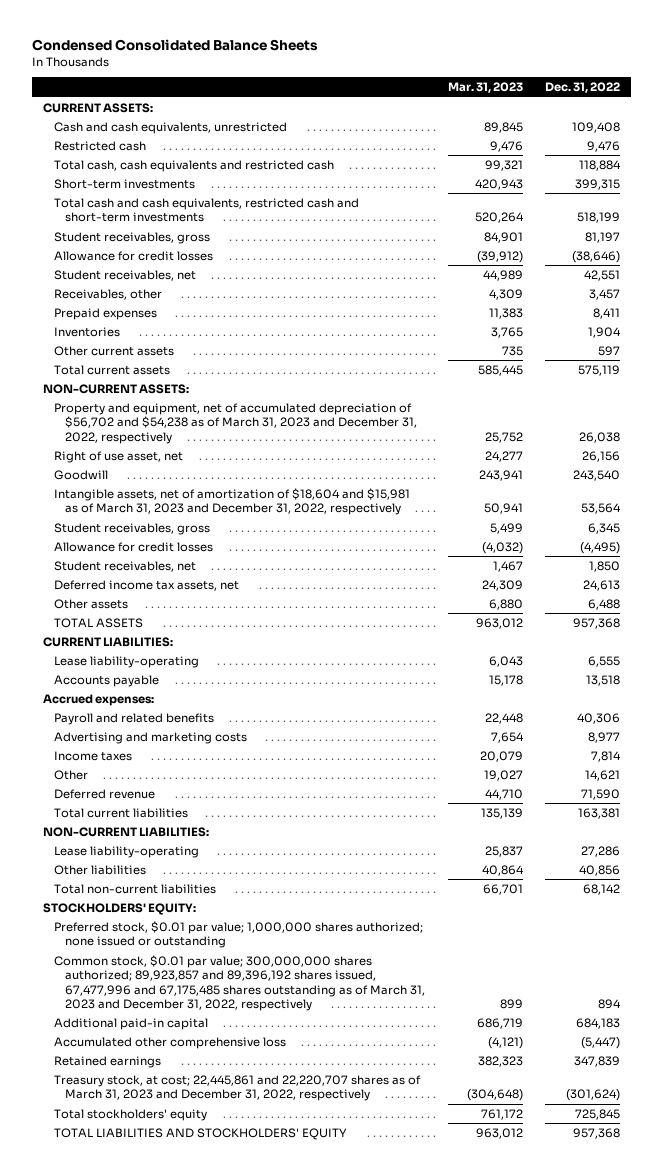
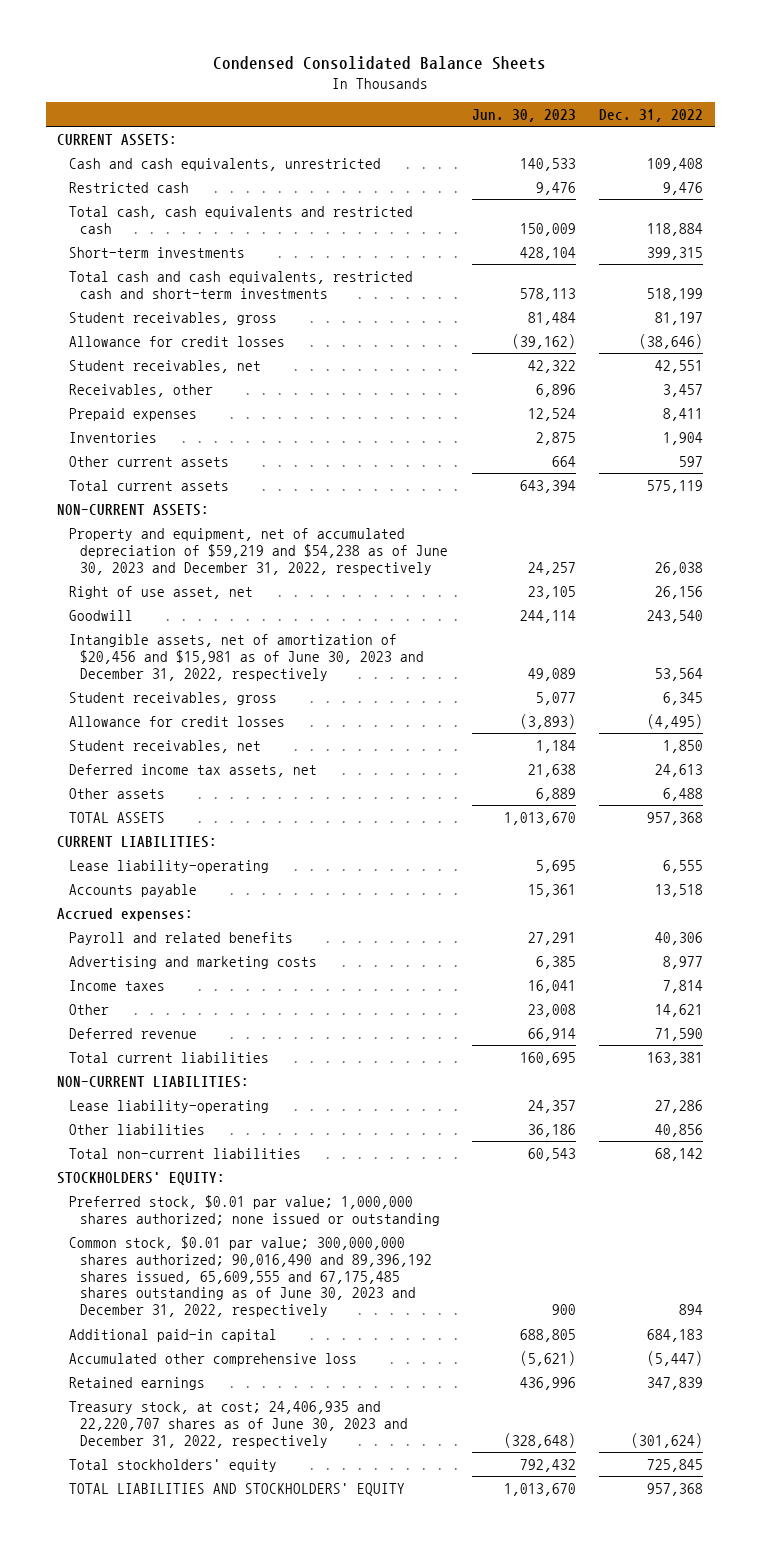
- | Mar. 31, 2023 | Dec. 31, 2022
+ | Jun. 30, 2023 | Dec. 31, 2022
- Property and equipment, net of accumulated depreciation of $56,702 and $54,238 as of March 31, 2023 and December 31, 2022, respectively | 25,752 | 26,038
+ Property and equipment, net of accumulated depreciation of $59,219 and $54,238 as of June 30, 2023 and December 31, 2022, respectively | 24,257 | 26,038
- Intangible assets, net of amortization of $18,604 and $15,981 as of March 31, 2023 and December 31, 2022, respectively | 50,941 | 53,564
+ Intangible assets, net of amortization of $20,456 and $15,981 as of June 30, 2023 and December 31, 2022, respectively | 49,089 | 53,564
- Common stock, $0.01 par value; 300,000,000 shares authorized; 89,923,857 and 89,396,192 shares issued, 67,477,996 and 67,175,485 shares outstanding as of March 31, 2023 and December 31, 2022, respectively | 899 | 894
+ Common stock, $0.01 par value; 300,000,000 shares authorized; 90,016,490 and 89,396,192 shares issued, 65,609,555 and 67,175,485 shares outstanding as of June 30, 2023 and December 31, 2022, respectively | 900 | 894
- Treasury stock, at cost; 22,445,861 and 22,220,707 shares as of March 31, 2023 and December 31, 2022, respectively | (304,648) | (301,624)
+ Treasury stock, at cost; 24,406,935 and 22,220,707 shares as of June 30, 2023 and December 31, 2022, respectively | (328,648) | (301,624)

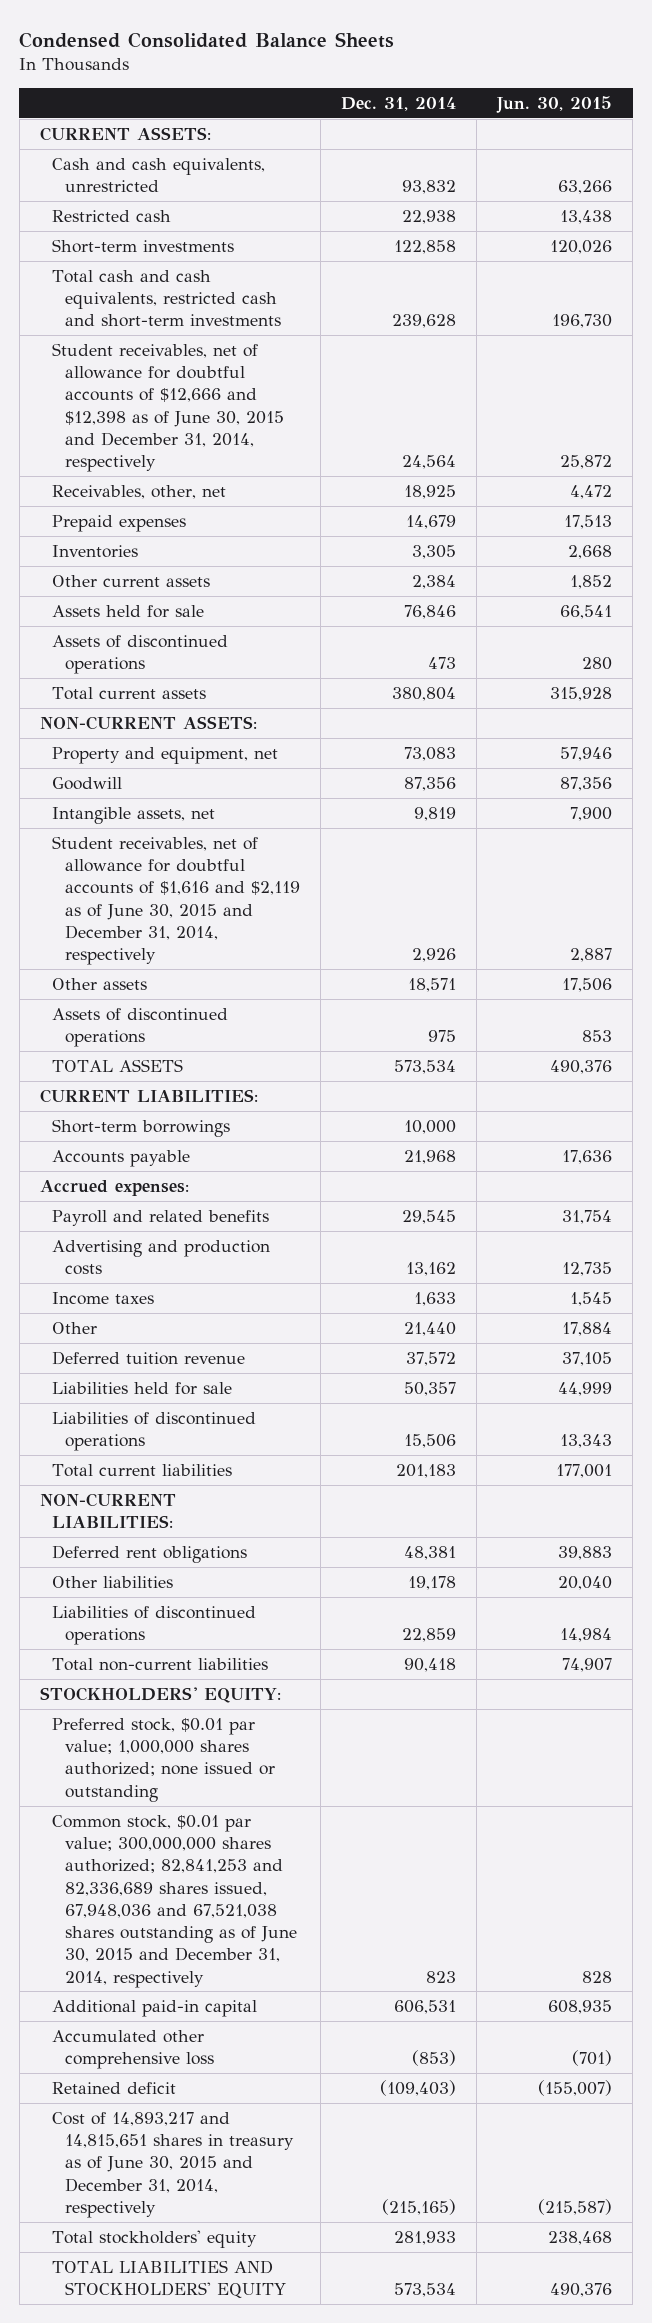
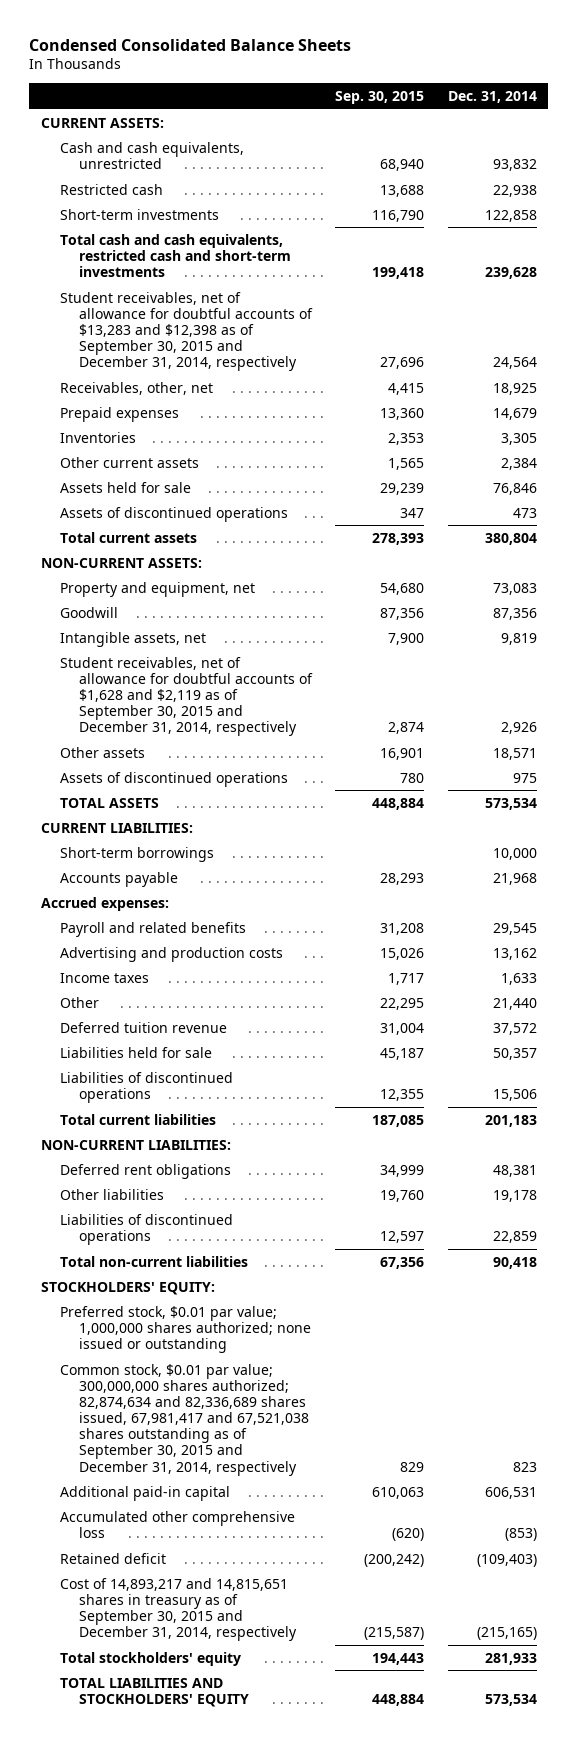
- | Dec. 31, 2014 | Jun. 30, 2015
+ | Sep. 30, 2015 | Dec. 31, 2014
- Student receivables, net of allowance for doubtful accounts of $12,666 and $12,398 as of June 30, 2015 and December 31, 2014, respectively | 24,564 | 25,872
+ Student receivables, net of allowance for doubtful accounts of $13,283 and $12,398 as of September 30, 2015 and December 31, 2014, respectively | 27,696 | 24,564
- Student receivables, net of allowance for doubtful accounts of $1,616 and $2,119 as of June 30, 2015 and December 31, 2014, respectively | 2,926 | 2,887
+ Student receivables, net of allowance for doubtful accounts of $1,628 and $2,119 as of September 30, 2015 and December 31, 2014, respectively | 2,874 | 2,926
- Common stock, $0.01 par value; 300,000,000 shares authorized; 82,841,253 and 82,336,689 shares issued, 67,948,036 and 67,521,038 shares outstanding as of June 30, 2015 and December 31, 2014, respectively | 823 | 828
+ Common stock, $0.01 par value; 300,000,000 shares authorized; 82,874,634 and 82,336,689 shares issued, 67,981,417 and 67,521,038 shares outstanding as of September 30, 2015 and December 31, 2014, respectively | 829 | 823
- Cost of 14,893,217 and 14,815,651 shares in treasury as of June 30, 2015 and December 31, 2014, respectively | (215,165) | (215,587)
+ Cost of 14,893,217 and 14,815,651 shares in treasury as of September 30, 2015 and December 31, 2014, respectively | (215,587) | (215,165)

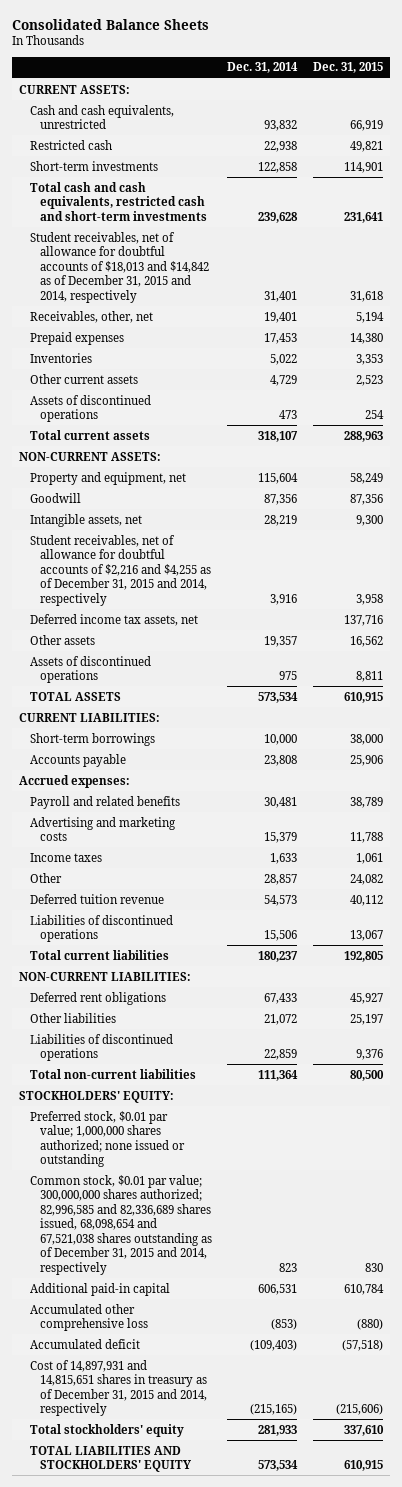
- Condensed Consolidated Balance Sheets
+ Consolidated Balance Sheets
- | Sep. 30, 2015 | Dec. 31, 2014
+ | Dec. 31, 2014 | Dec. 31, 2015
- Student receivables, net of allowance for doubtful accounts of $13,283 and $12,398 as of September 30, 2015 and December 31, 2014, respectively | 27,696 | 24,564
- Receivables, other, net | 4,415 | 18,925
- Prepaid expenses | 13,360 | 14,679
- Inventories | 2,353 | 3,305
- Other current assets | 1,565 | 2,384
- Assets held for sale | 29,239 | 76,846
+ Student receivables, net of allowance for doubtful accounts of $18,013 and $14,842 as of December 31, 2015 and 2014, respectively | 31,401 | 31,618
+ Receivables, other, net | 19,401 | 5,194
+ Prepaid expenses | 17,453 | 14,380
+ Inventories | 5,022 | 3,353
+ Other current assets | 4,729 | 2,523
- Total current assets | 278,393 | 380,804
+ Total current assets | 318,107 | 288,963
- Property and equipment, net | 54,680 | 73,083
+ Property and equipment, net | 115,604 | 58,249
- Intangible assets, net | 7,900 | 9,819
- Student receivables, net of allowance for doubtful accounts of $1,628 and $2,119 as of September 30, 2015 and December 31, 2014, respectively | 2,874 | 2,926
- Other assets | 16,901 | 18,571
+ Intangible assets, net | 28,219 | 9,300
+ Student receivables, net of allowance for doubtful accounts of $2,216 and $4,255 as of December 31, 2015 and 2014, respectively | 3,916 | 3,958
+ Deferred income tax assets, net | | 137,716
+ Other assets | 19,357 | 16,562
- Accounts payable | 28,293 | 21,968
+ Accounts payable | 23,808 | 25,906
- Payroll and related benefits | 31,208 | 29,545
- Advertising and production costs | 15,026 | 13,162
+ Payroll and related benefits | 30,481 | 38,789
+ Advertising and marketing costs | 15,379 | 11,788
- Other | 22,295 | 21,440
- Deferred tuition revenue | 31,004 | 37,572
- Liabilities held for sale | 45,187 | 50,357
+ Other | 28,857 | 24,082
+ Deferred tuition revenue | 54,573 | 40,112
- Total current liabilities | 187,085 | 201,183
+ Total current liabilities | 180,237 | 192,805
- Deferred rent obligations | 34,999 | 48,381
- Other liabilities | 19,760 | 19,178
+ Deferred rent obligations | 67,433 | 45,927
+ Other liabilities | 21,072 | 25,197
- Total non-current liabilities | 67,356 | 90,418
+ Total non-current liabilities | 111,364 | 80,500
- Common stock, $0.01 par value; 300,000,000 shares authorized; 82,874,634 and 82,336,689 shares issued, 67,981,417 and 67,521,038 shares outstanding as of September 30, 2015 and December 31, 2014, respectively | 829 | 823
+ Common stock, $0.01 par value; 300,000,000 shares authorized; 82,996,585 and 82,336,689 shares issued, 68,098,654 and 67,521,038 shares outstanding as of December 31, 2015 and 2014, respectively | 823 | 830
- Retained deficit | (200,242) | (109,403)
- Cost of 14,893,217 and 14,815,651 shares in treasury as of September 30, 2015 and December 31, 2014, respectively | (215,587) | (215,165)
+ Accumulated deficit | (109,403) | (57,518)
+ Cost of 14,897,931 and 14,815,651 shares in treasury as of December 31, 2015 and 2014, respectively | (215,165) | (215,606)

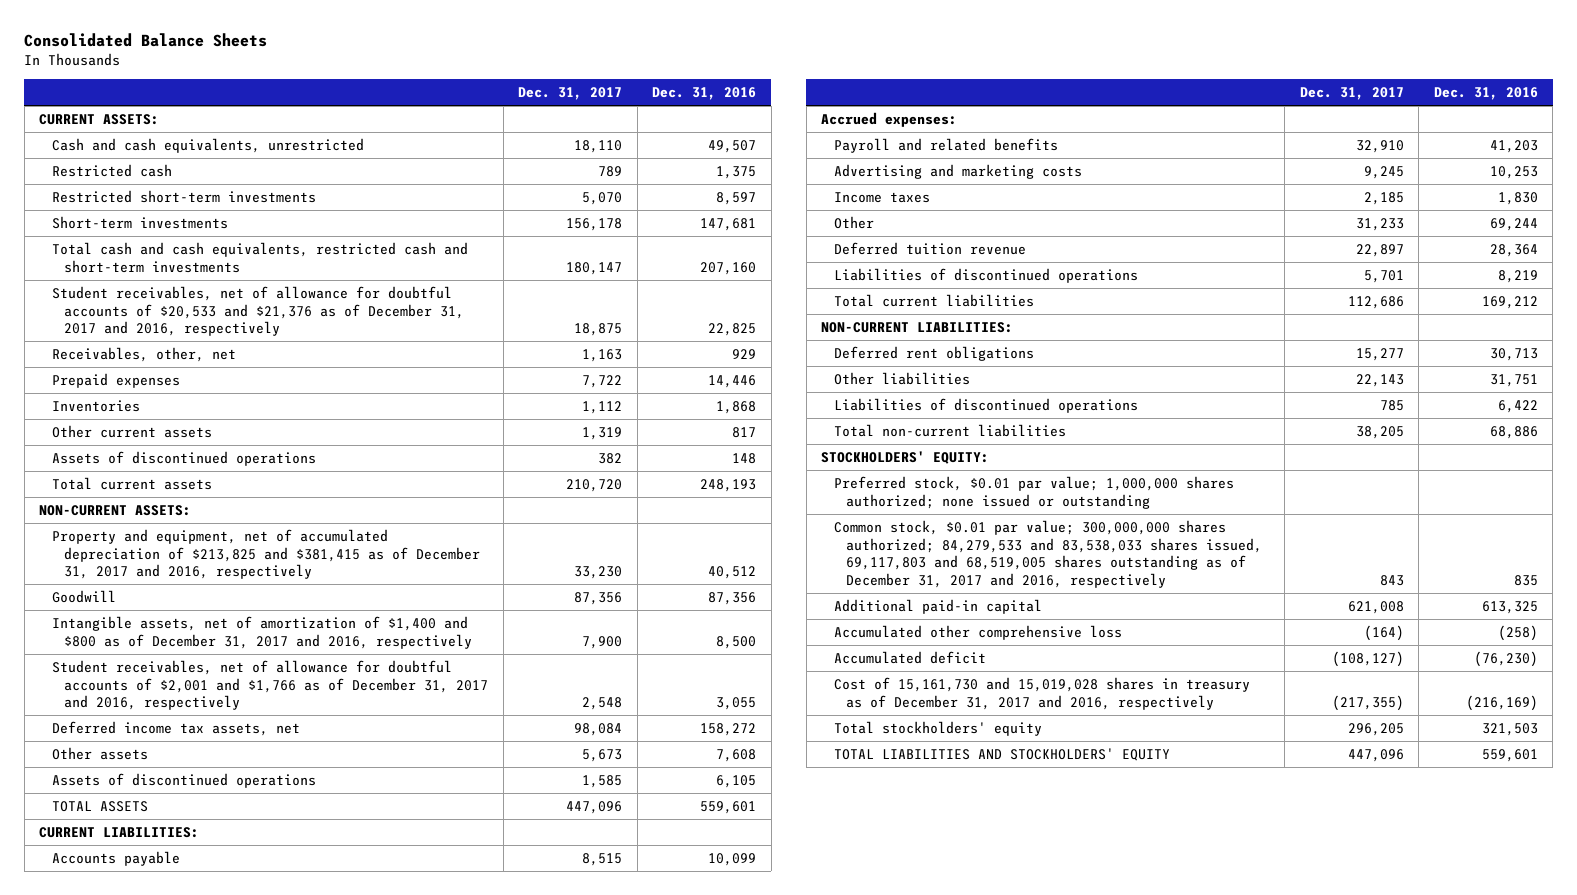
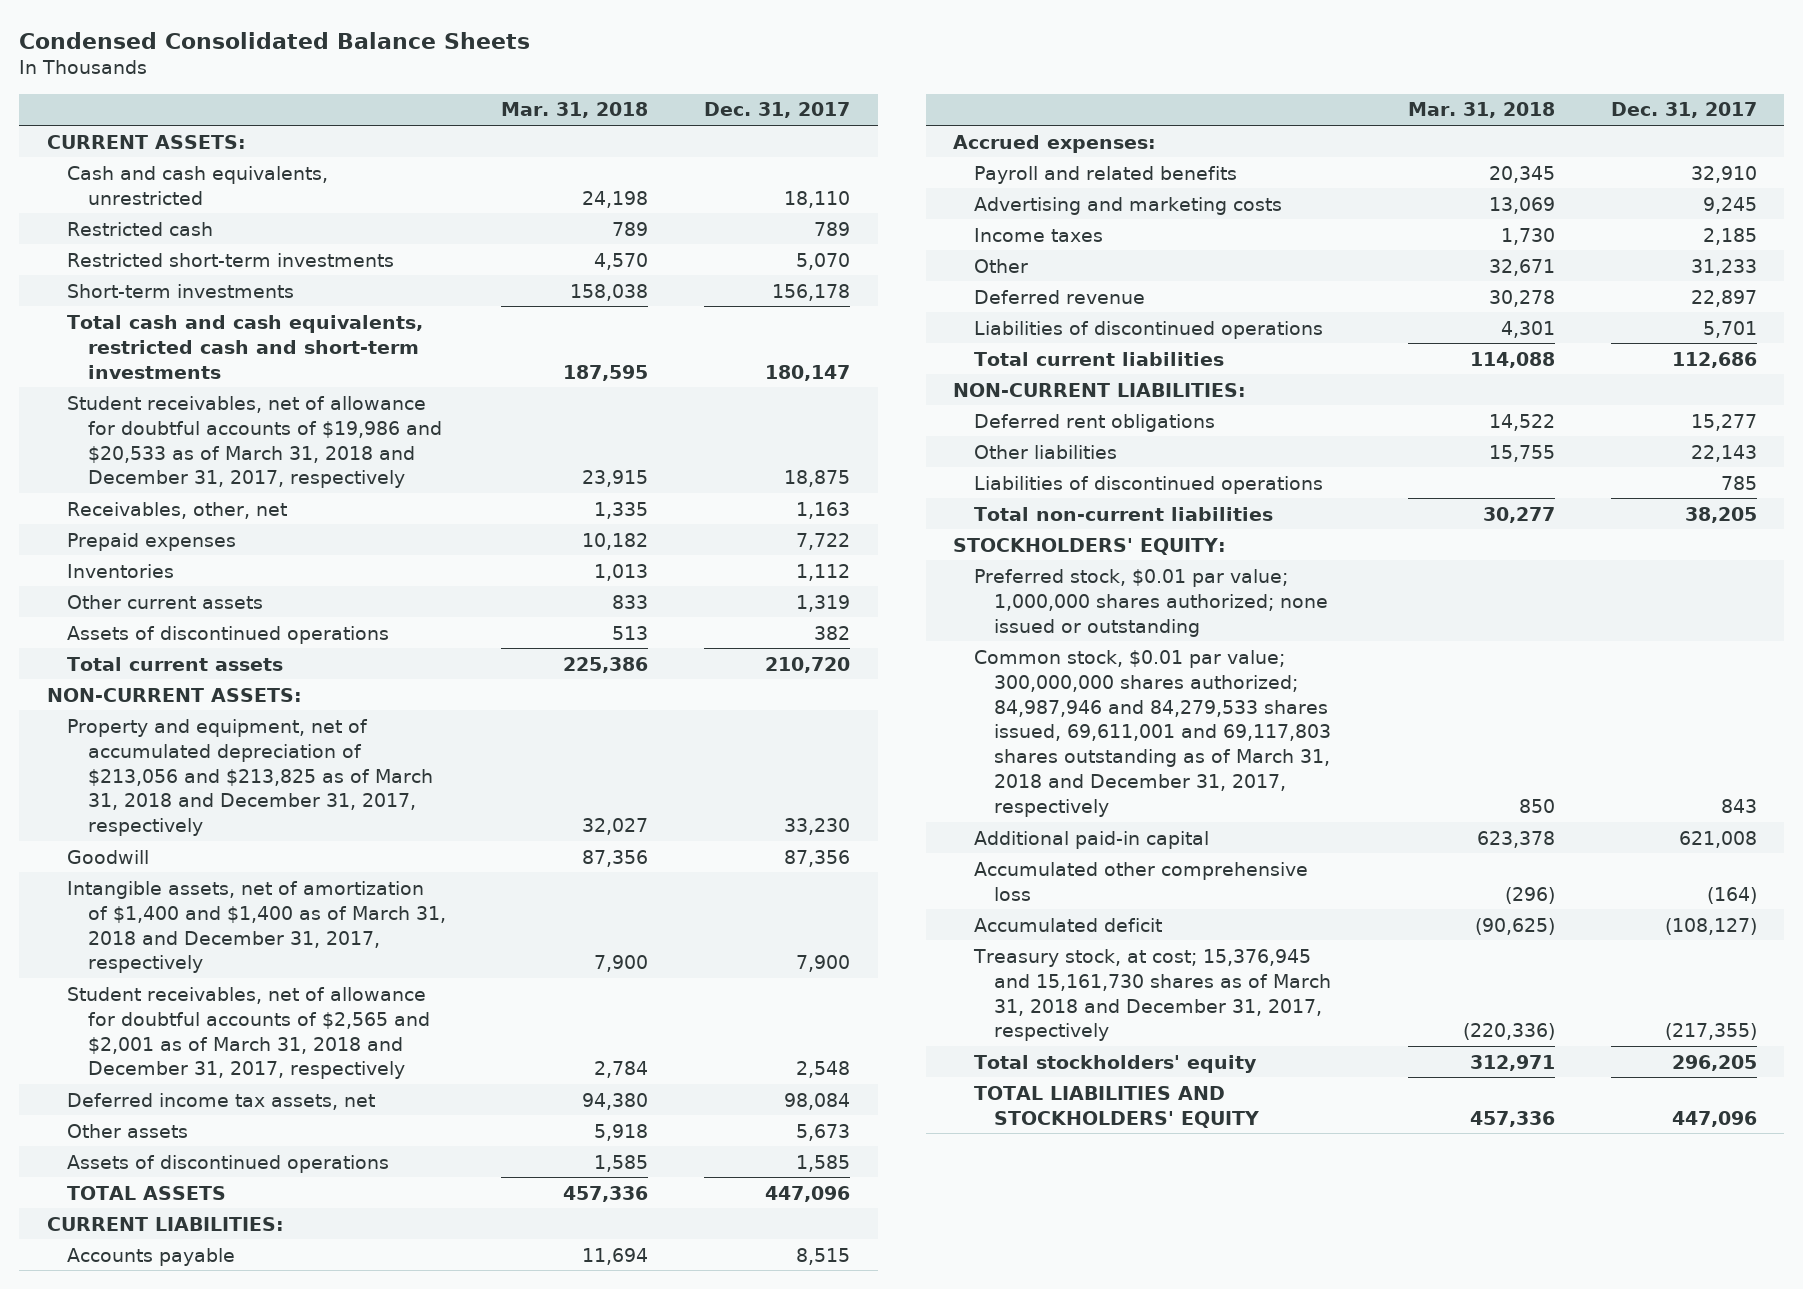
- Consolidated Balance Sheets
+ Condensed Consolidated Balance Sheets
- | Dec. 31, 2017 | Dec. 31, 2016
+ | Mar. 31, 2018 | Dec. 31, 2017
- Student receivables, net of allowance for doubtful accounts of $20,533 and $21,376 as of December 31, 2017 and 2016, respectively | 18,875 | 22,825
+ Student receivables, net of allowance for doubtful accounts of $19,986 and $20,533 as of March 31, 2018 and December 31, 2017, respectively | 23,915 | 18,875
- Property and equipment, net of accumulated depreciation of $213,825 and $381,415 as of December 31, 2017 and 2016, respectively | 33,230 | 40,512
+ Property and equipment, net of accumulated depreciation of $213,056 and $213,825 as of March 31, 2018 and December 31, 2017, respectively | 32,027 | 33,230
- Intangible assets, net of amortization of $1,400 and $800 as of December 31, 2017 and 2016, respectively | 7,900 | 8,500
- Student receivables, net of allowance for doubtful accounts of $2,001 and $1,766 as of December 31, 2017 and 2016, respectively | 2,548 | 3,055
+ Intangible assets, net of amortization of $1,400 and $1,400 as of March 31, 2018 and December 31, 2017, respectively | 7,900 | 7,900
+ Student receivables, net of allowance for doubtful accounts of $2,565 and $2,001 as of March 31, 2018 and December 31, 2017, respectively | 2,784 | 2,548
- Deferred tuition revenue | 22,897 | 28,364
+ Deferred revenue | 30,278 | 22,897
- Common stock, $0.01 par value; 300,000,000 shares authorized; 84,279,533 and 83,538,033 shares issued, 69,117,803 and 68,519,005 shares outstanding as of December 31, 2017 and 2016, respectively | 843 | 835
+ Common stock, $0.01 par value; 300,000,000 shares authorized; 84,987,946 and 84,279,533 shares issued, 69,611,001 and 69,117,803 shares outstanding as of March 31, 2018 and December 31, 2017, respectively | 850 | 843
- Cost of 15,161,730 and 15,019,028 shares in treasury as of December 31, 2017 and 2016, respectively | (217,355) | (216,169)
+ Treasury stock, at cost; 15,376,945 and 15,161,730 shares as of March 31, 2018 and December 31, 2017, respectively | (220,336) | (217,355)

